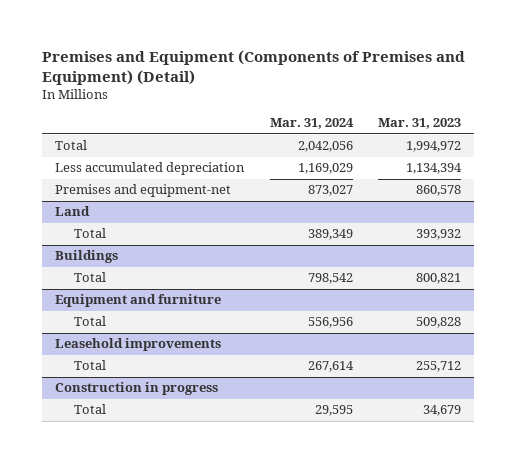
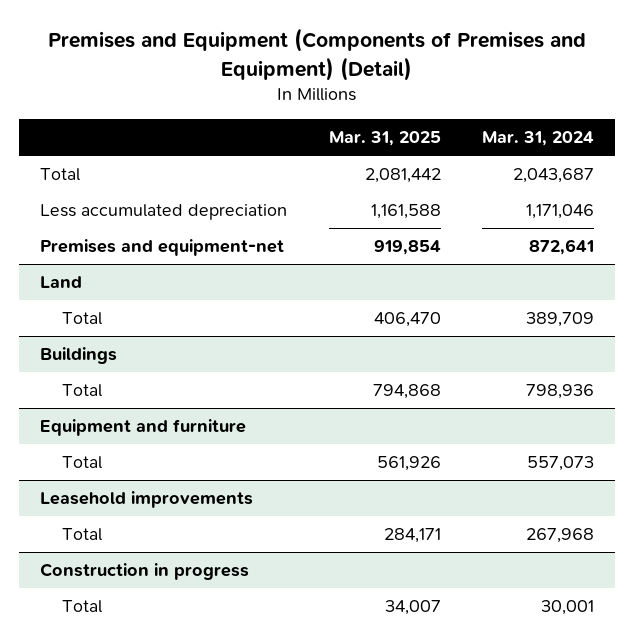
- | Mar. 31, 2024 | Mar. 31, 2023
+ | Mar. 31, 2025 | Mar. 31, 2024
- Total | 2,042,056 | 1,994,972
- Less accumulated depreciation | 1,169,029 | 1,134,394
- Premises and equipment-net | 873,027 | 860,578
+ Total | 2,081,442 | 2,043,687
+ Less accumulated depreciation | 1,161,588 | 1,171,046
+ Premises and equipment-net | 919,854 | 872,641
@ Land
- Total | 389,349 | 393,932
+ Total | 406,470 | 389,709
@ Buildings
- Total | 798,542 | 800,821
+ Total | 794,868 | 798,936
@ Equipment and furniture
- Total | 556,956 | 509,828
+ Total | 561,926 | 557,073
@ Leasehold improvements
- Total | 267,614 | 255,712
+ Total | 284,171 | 267,968
@ Construction in progress
- Total | 29,595 | 34,679
+ Total | 34,007 | 30,001

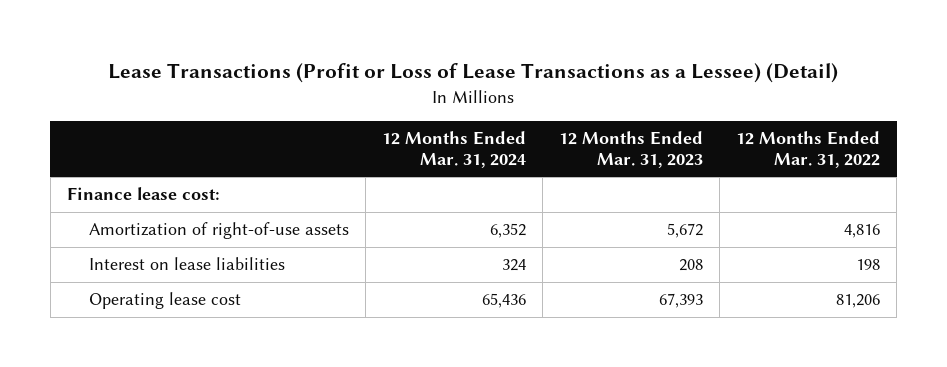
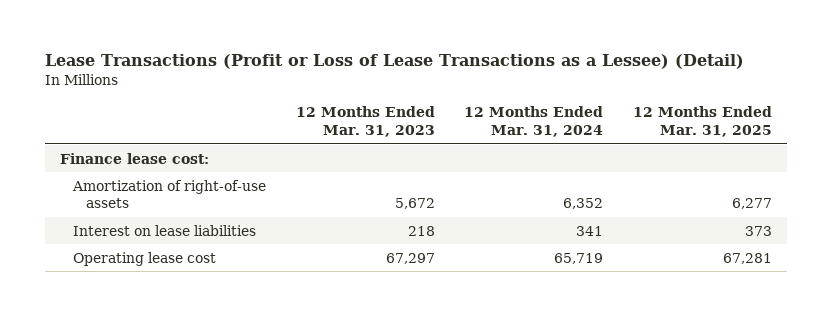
- | 12 Months Ended Mar. 31, 2024 | 12 Months Ended Mar. 31, 2023 | 12 Months Ended Mar. 31, 2022
+ | 12 Months Ended Mar. 31, 2023 | 12 Months Ended Mar. 31, 2024 | 12 Months Ended Mar. 31, 2025
- Interest on lease liabilities | 324 | 208 | 198
- Operating lease cost | 65,436 | 67,393 | 81,206
+ Interest on lease liabilities | 218 | 341 | 373
+ Operating lease cost | 67,297 | 65,719 | 67,281

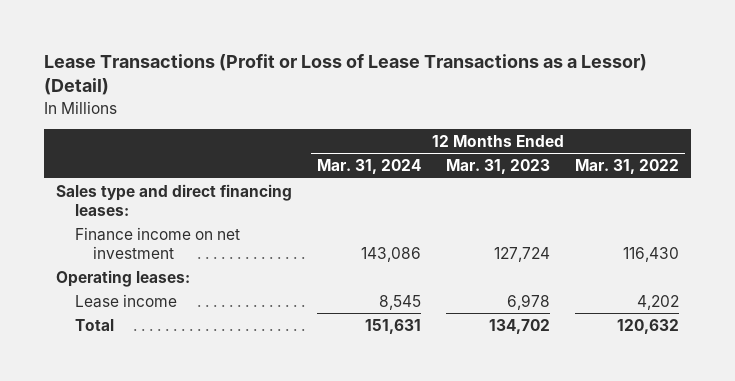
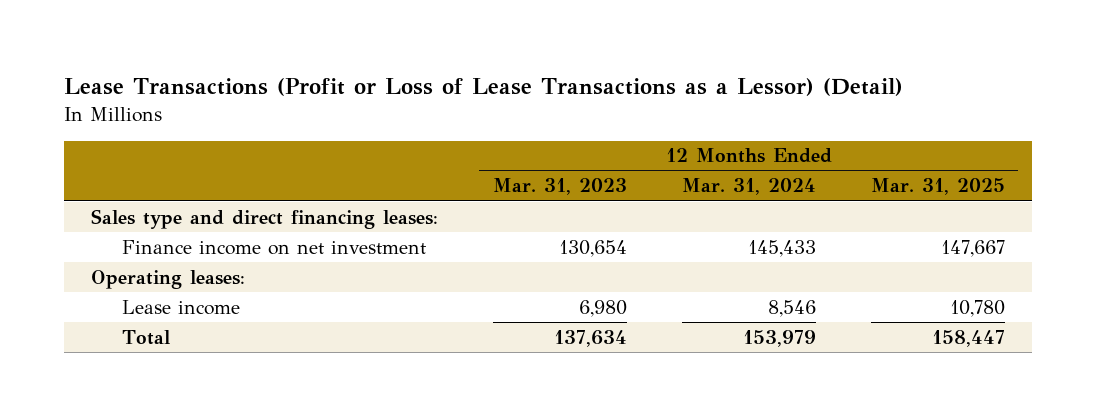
- | 12 Months Ended Mar. 31, 2024 | 12 Months Ended Mar. 31, 2023 | 12 Months Ended Mar. 31, 2022
+ | 12 Months Ended Mar. 31, 2023 | 12 Months Ended Mar. 31, 2024 | 12 Months Ended Mar. 31, 2025
- Finance income on net investment | 143,086 | 127,724 | 116,430
+ Finance income on net investment | 130,654 | 145,433 | 147,667
- Lease income | 8,545 | 6,978 | 4,202
- Total | 151,631 | 134,702 | 120,632
+ Lease income | 6,980 | 8,546 | 10,780
+ Total | 137,634 | 153,979 | 158,447

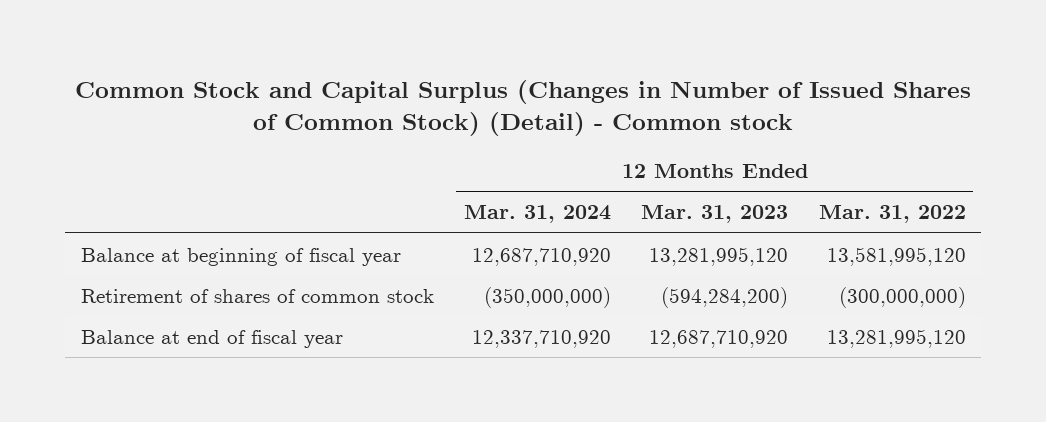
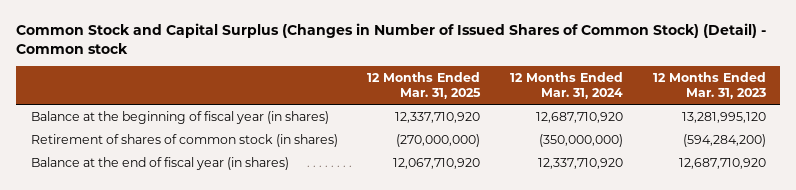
- | 12 Months Ended Mar. 31, 2024 | 12 Months Ended Mar. 31, 2023 | 12 Months Ended Mar. 31, 2022
+ | 12 Months Ended Mar. 31, 2025 | 12 Months Ended Mar. 31, 2024 | 12 Months Ended Mar. 31, 2023
- Balance at beginning of fiscal year | 12,687,710,920 | 13,281,995,120 | 13,581,995,120
- Retirement of shares of common stock | (350,000,000) | (594,284,200) | (300,000,000)
- Balance at end of fiscal year | 12,337,710,920 | 12,687,710,920 | 13,281,995,120
+ Balance at the beginning of fiscal year (in shares) | 12,337,710,920 | 12,687,710,920 | 13,281,995,120
+ Retirement of shares of common stock (in shares) | (270,000,000) | (350,000,000) | (594,284,200)
+ Balance at the end of fiscal year (in shares) | 12,067,710,920 | 12,337,710,920 | 12,687,710,920

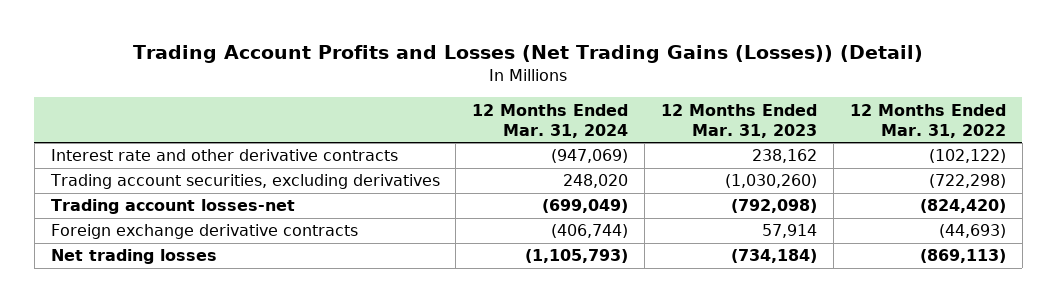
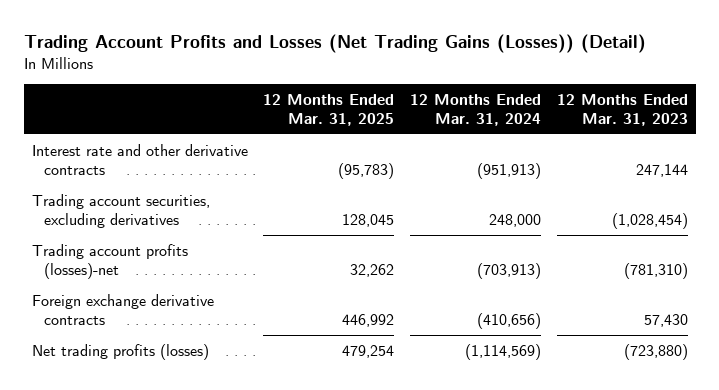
- | 12 Months Ended Mar. 31, 2024 | 12 Months Ended Mar. 31, 2023 | 12 Months Ended Mar. 31, 2022
+ | 12 Months Ended Mar. 31, 2025 | 12 Months Ended Mar. 31, 2024 | 12 Months Ended Mar. 31, 2023
- Interest rate and other derivative contracts | (947,069) | 238,162 | (102,122)
- Trading account securities, excluding derivatives | 248,020 | (1,030,260) | (722,298)
- Trading account losses-net | (699,049) | (792,098) | (824,420)
- Foreign exchange derivative contracts | (406,744) | 57,914 | (44,693)
- Net trading losses | (1,105,793) | (734,184) | (869,113)
+ Interest rate and other derivative contracts | (95,783) | (951,913) | 247,144
+ Trading account securities, excluding derivatives | 128,045 | 248,000 | (1,028,454)
+ Trading account profits (losses)-net | 32,262 | (703,913) | (781,310)
+ Foreign exchange derivative contracts | 446,992 | (410,656) | 57,430
+ Net trading profits (losses) | 479,254 | (1,114,569) | (723,880)

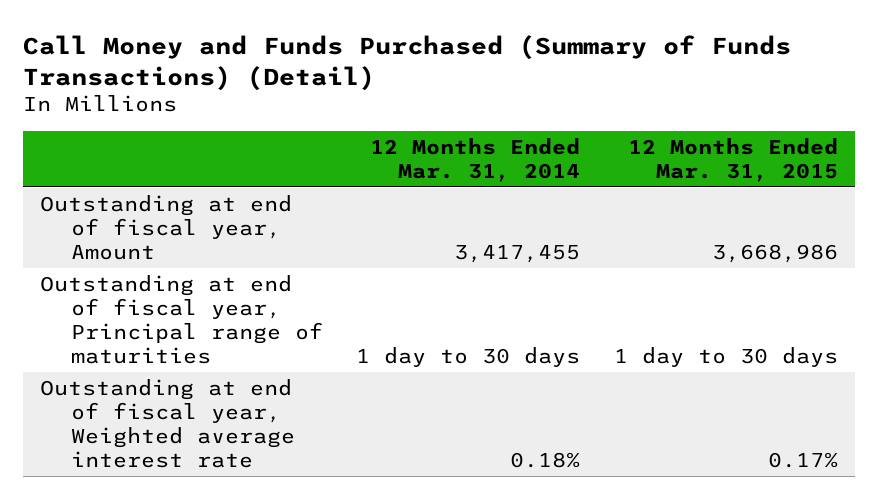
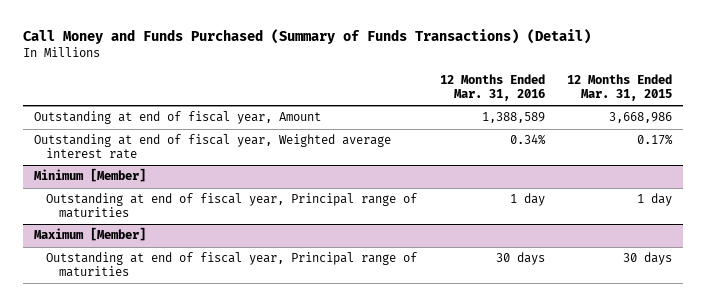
- | 12 Months Ended Mar. 31, 2014 | 12 Months Ended Mar. 31, 2015
+ | 12 Months Ended Mar. 31, 2016 | 12 Months Ended Mar. 31, 2015
- Outstanding at end of fiscal year, Principal range of maturities | 1 day to 30 days | 1 day to 30 days
+ Minimum [Member]
+ Outstanding at end of fiscal year, Principal range of maturities | 1 day | 1 day
+ Maximum [Member]
+ Outstanding at end of fiscal year, Principal range of maturities | 30 days | 30 days

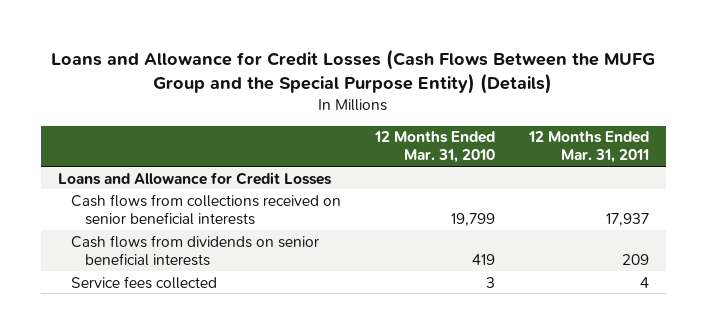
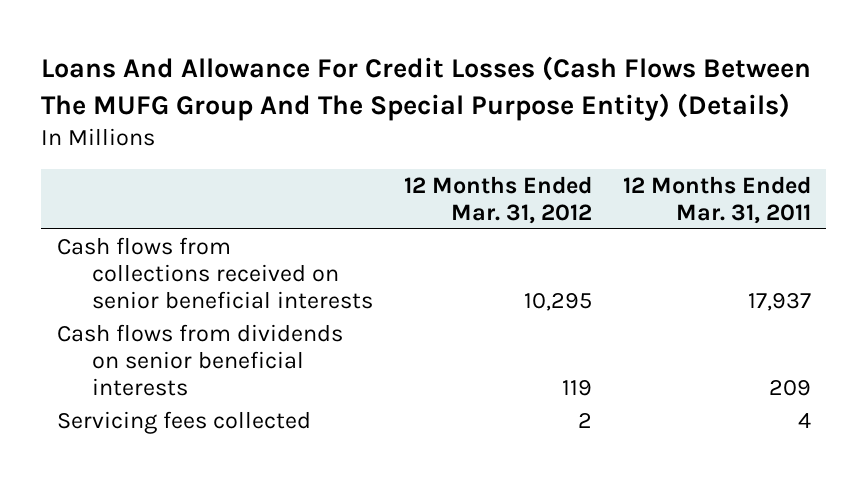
- Loans and Allowance for Credit Losses (Cash Flows Between the MUFG Group and the Special Purpose Entity) (Details)
+ Loans And Allowance For Credit Losses (Cash Flows Between The MUFG Group And The Special Purpose Entity) (Details)
- | 12 Months Ended Mar. 31, 2010 | 12 Months Ended Mar. 31, 2011
+ | 12 Months Ended Mar. 31, 2012 | 12 Months Ended Mar. 31, 2011
- Loans and Allowance for Credit Losses
- Service fees collected | 3 | 4
+ Servicing fees collected | 2 | 4

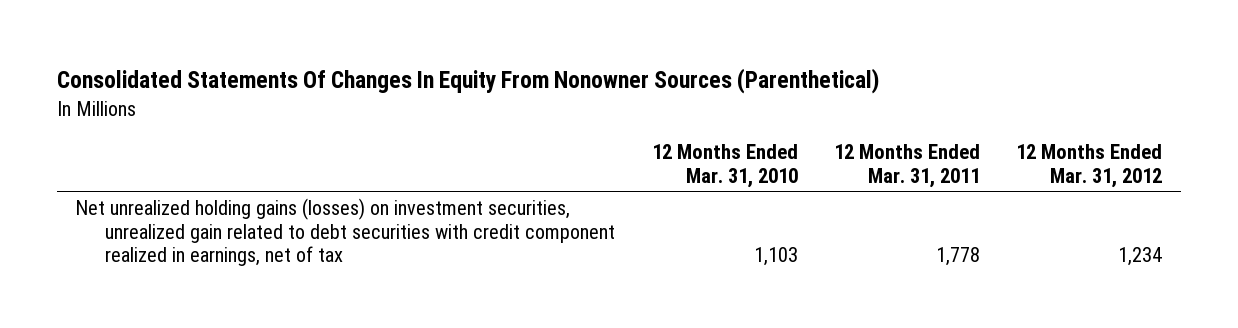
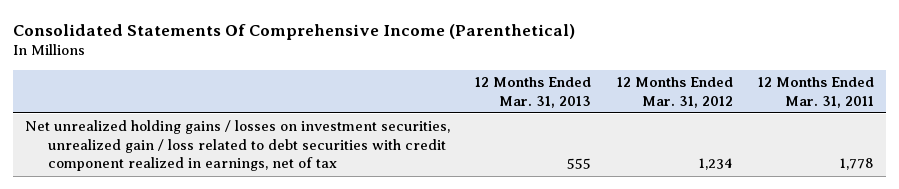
- Consolidated Statements Of Changes In Equity From Nonowner Sources (Parenthetical)
+ Consolidated Statements Of Comprehensive Income (Parenthetical)
- | 12 Months Ended Mar. 31, 2010 | 12 Months Ended Mar. 31, 2011 | 12 Months Ended Mar. 31, 2012
+ | 12 Months Ended Mar. 31, 2013 | 12 Months Ended Mar. 31, 2012 | 12 Months Ended Mar. 31, 2011
- Net unrealized holding gains (losses) on investment securities, unrealized gain related to debt securities with credit component realized in earnings, net of tax | 1,103 | 1,778 | 1,234
+ Net unrealized holding gains / losses on investment securities, unrealized gain / loss related to debt securities with credit component realized in earnings, net of tax | 555 | 1,234 | 1,778

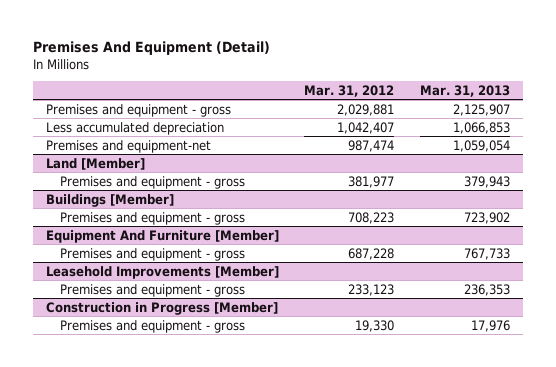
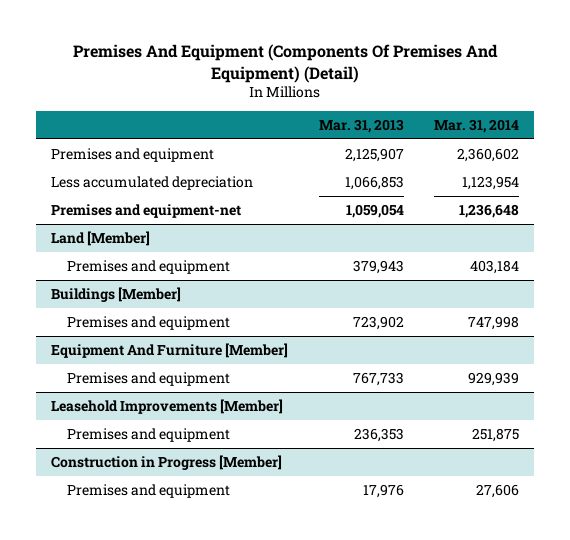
- Premises And Equipment (Detail)
+ Premises And Equipment (Components Of Premises And Equipment) (Detail)
- | Mar. 31, 2012 | Mar. 31, 2013
+ | Mar. 31, 2013 | Mar. 31, 2014
- Premises and equipment - gross | 2,029,881 | 2,125,907
+ Premises and equipment | 2,125,907 | 2,360,602
@ Land [Member]
- Premises and equipment - gross | 381,977 | 379,943
+ Premises and equipment | 379,943 | 403,184
@ Buildings [Member]
- Premises and equipment - gross | 708,223 | 723,902
+ Premises and equipment | 723,902 | 747,998
@ Equipment And Furniture [Member]
- Premises and equipment - gross | 687,228 | 767,733
+ Premises and equipment | 767,733 | 929,939
@ Leasehold Improvements [Member]
- Premises and equipment - gross | 233,123 | 236,353
+ Premises and equipment | 236,353 | 251,875
@ Construction in Progress [Member]
- Premises and equipment - gross | 19,330 | 17,976
+ Premises and equipment | 17,976 | 27,606

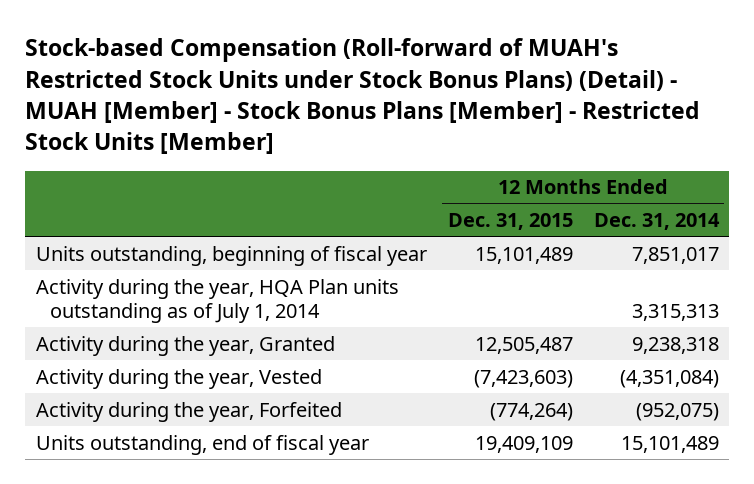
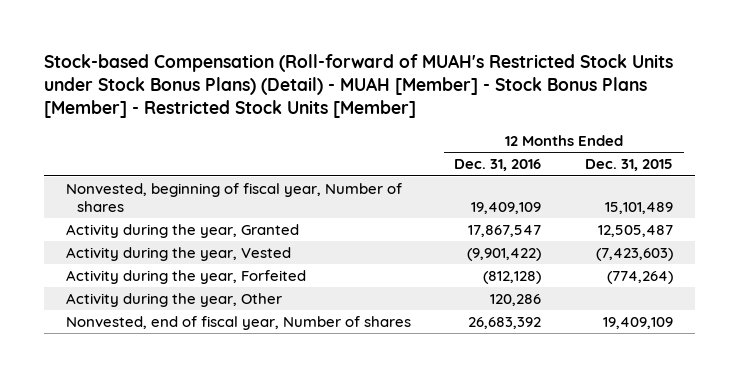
- | 12 Months Ended Dec. 31, 2015 | 12 Months Ended Dec. 31, 2014
+ | 12 Months Ended Dec. 31, 2016 | 12 Months Ended Dec. 31, 2015
- Units outstanding, beginning of fiscal year | 15,101,489 | 7,851,017
- Activity during the year, HQA Plan units outstanding as of July 1, 2014 | | 3,315,313
+ Nonvested, beginning of fiscal year, Number of shares | 19,409,109 | 15,101,489
- Units outstanding, end of fiscal year | 19,409,109 | 15,101,489
+ Activity during the year, Other | 120,286 |
+ Nonvested, end of fiscal year, Number of shares | 26,683,392 | 19,409,109

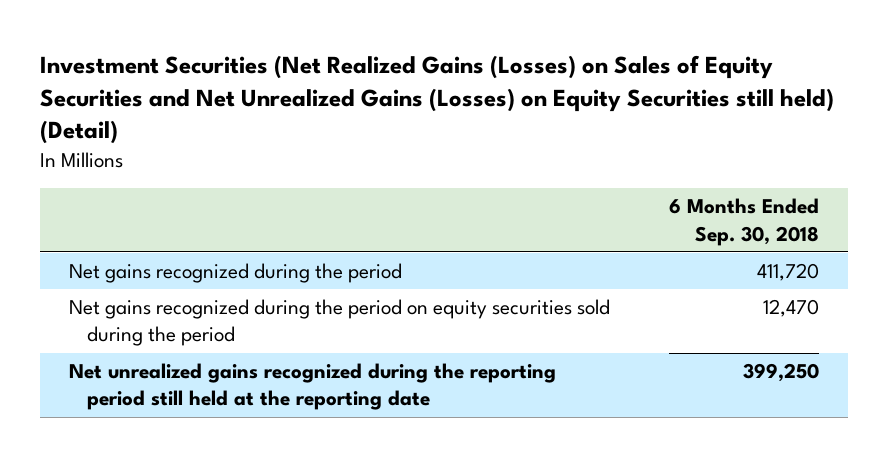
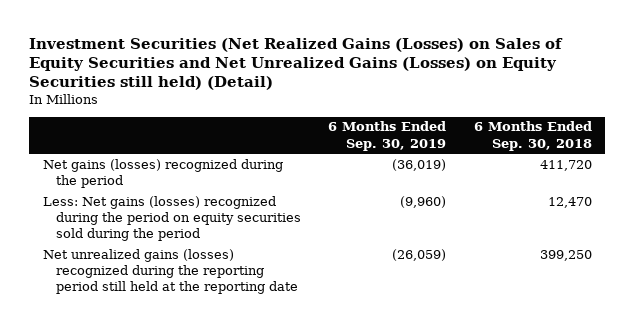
- | 6 Months Ended Sep. 30, 2018
+ | 6 Months Ended Sep. 30, 2019 | 6 Months Ended Sep. 30, 2018
- Net gains recognized during the period | 411,720
- Net gains recognized during the period on equity securities sold during the period | 12,470
- Net unrealized gains recognized during the reporting period still held at the reporting date | 399,250
+ Net gains (losses) recognized during the period | (36,019) | 411,720
+ Less: Net gains (losses) recognized during the period on equity securities sold during the period | (9,960) | 12,470
+ Net unrealized gains (losses) recognized during the reporting period still held at the reporting date | (26,059) | 399,250

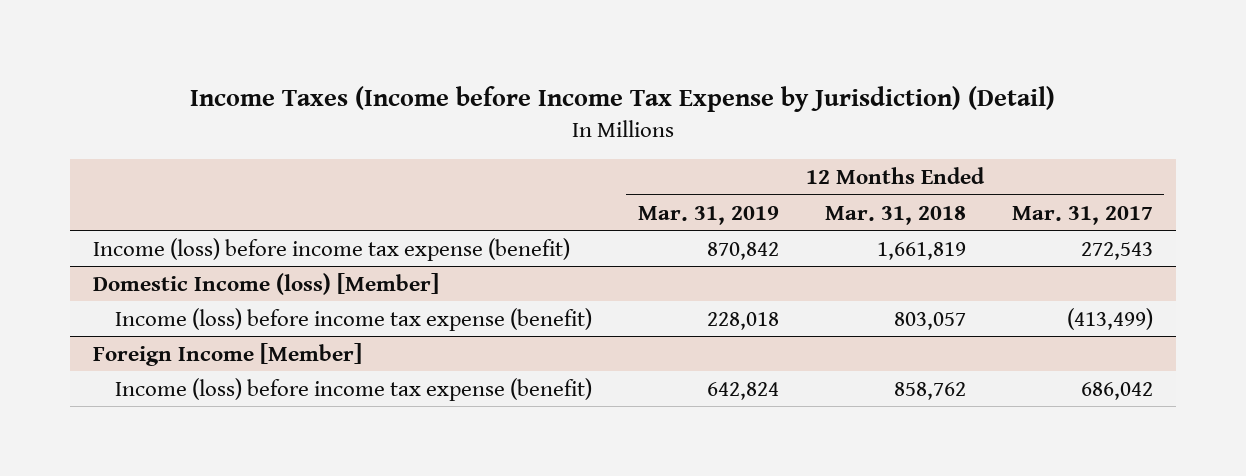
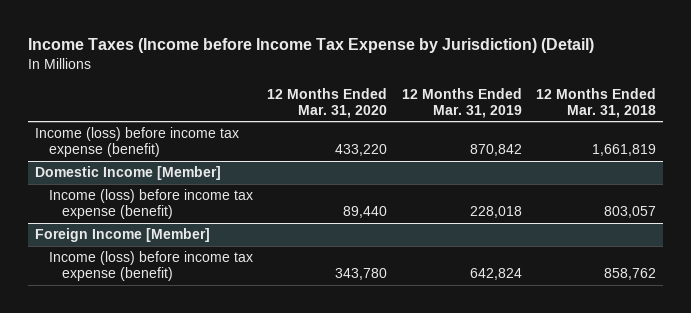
- | 12 Months Ended Mar. 31, 2019 | 12 Months Ended Mar. 31, 2018 | 12 Months Ended Mar. 31, 2017
+ | 12 Months Ended Mar. 31, 2020 | 12 Months Ended Mar. 31, 2019 | 12 Months Ended Mar. 31, 2018
- Domestic Income (loss) [Member]
+ Domestic Income [Member]

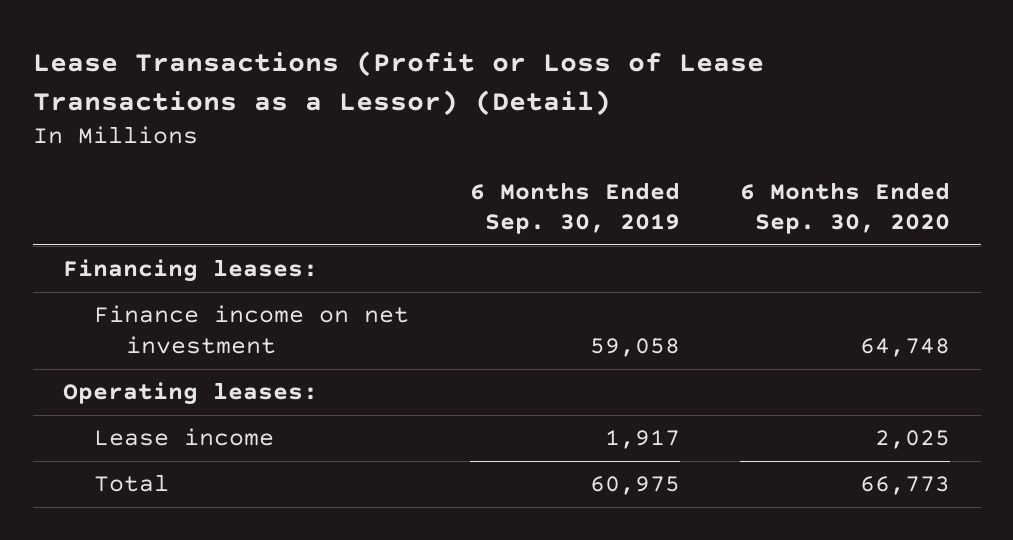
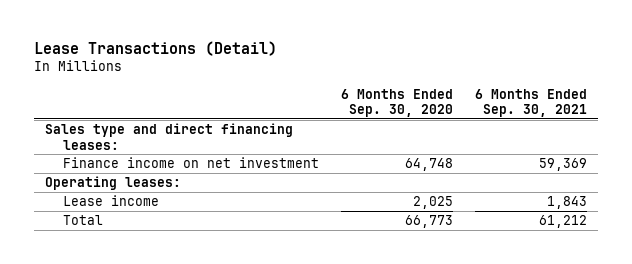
- Lease Transactions (Profit or Loss of Lease Transactions as a Lessor) (Detail)
+ Lease Transactions (Detail)
- | 6 Months Ended Sep. 30, 2019 | 6 Months Ended Sep. 30, 2020
+ | 6 Months Ended Sep. 30, 2020 | 6 Months Ended Sep. 30, 2021
- Financing leases:
+ Sales type and direct financing leases:

